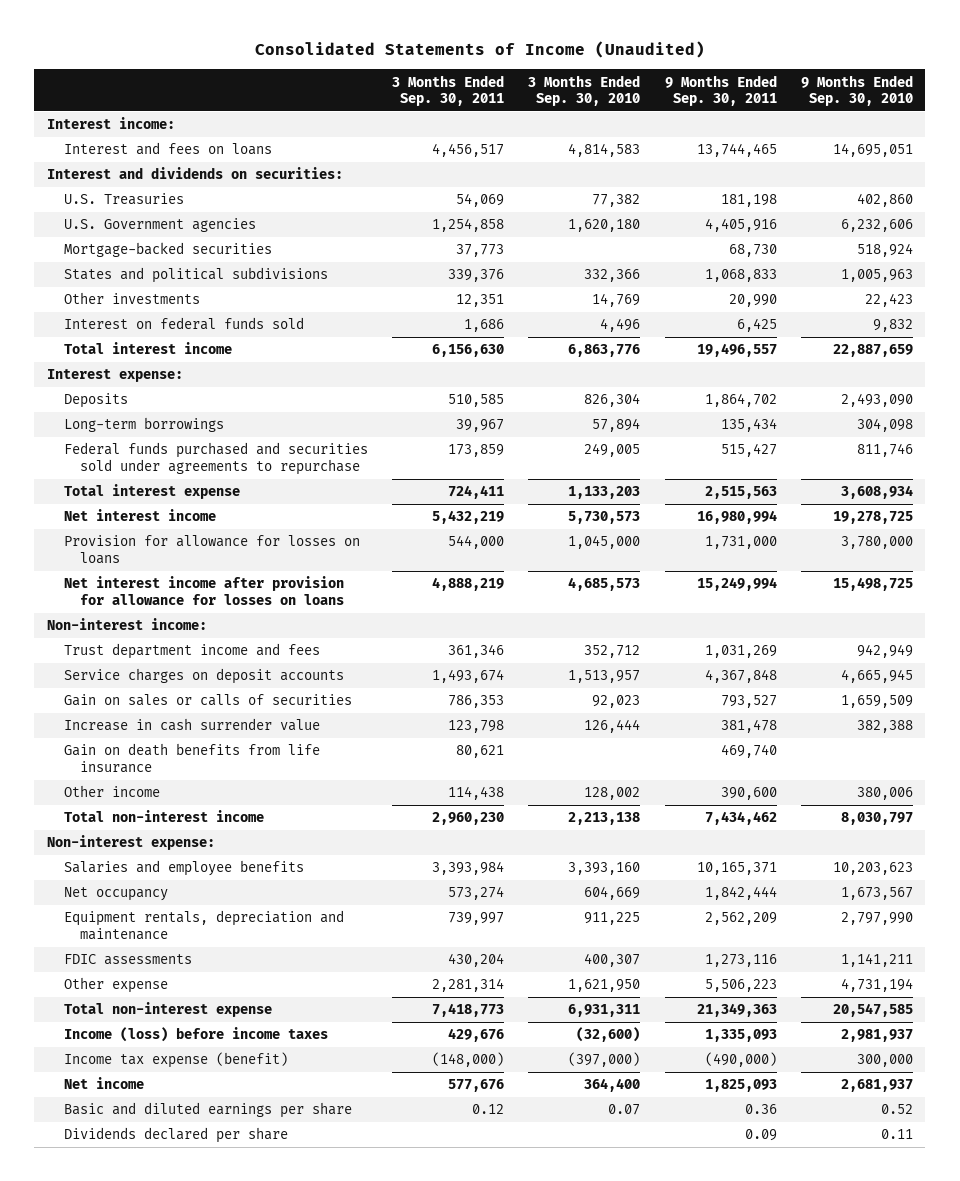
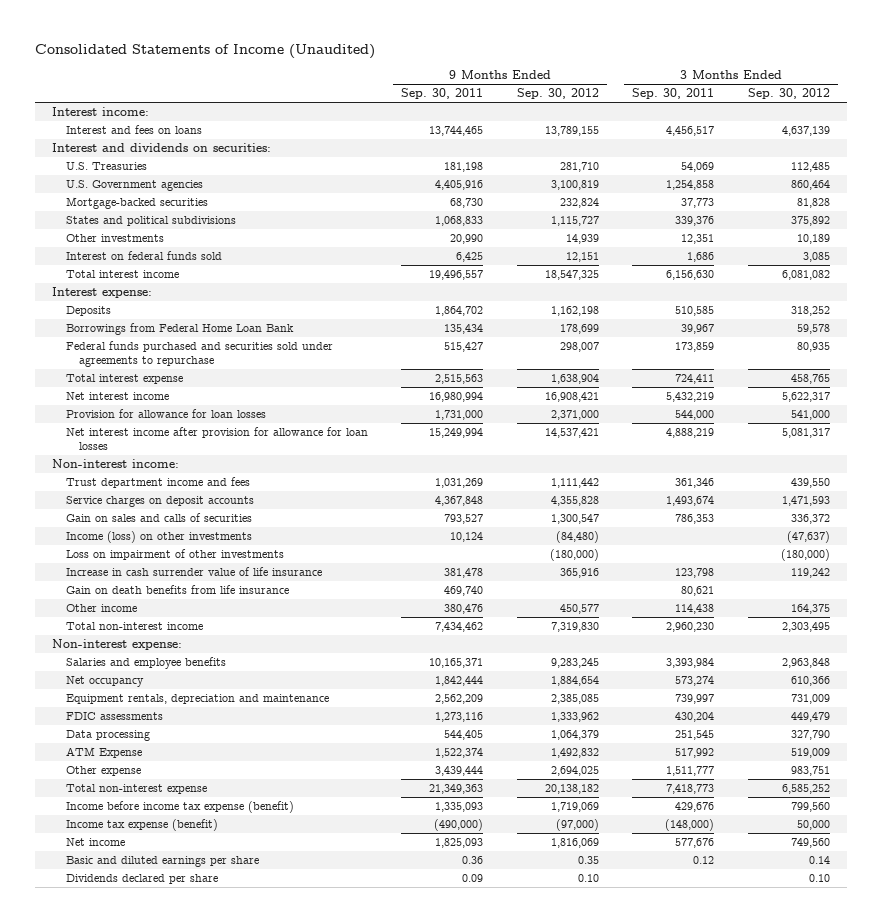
- | 3 Months Ended Sep. 30, 2011 | 3 Months Ended Sep. 30, 2010 | 9 Months Ended Sep. 30, 2011 | 9 Months Ended Sep. 30, 2010
+ | 9 Months Ended Sep. 30, 2011 | 9 Months Ended Sep. 30, 2012 | 3 Months Ended Sep. 30, 2011 | 3 Months Ended Sep. 30, 2012
- Long-term borrowings | 39,967 | 57,894 | 135,434 | 304,098
+ Borrowings from Federal Home Loan Bank | 135,434 | 178,699 | 39,967 | 59,578
- Provision for allowance for losses on loans | 544,000 | 1,045,000 | 1,731,000 | 3,780,000
- Net interest income after provision for allowance for losses on loans | 4,888,219 | 4,685,573 | 15,249,994 | 15,498,725
+ Provision for allowance for loan losses | 1,731,000 | 2,371,000 | 544,000 | 541,000
+ Net interest income after provision for allowance for loan losses | 15,249,994 | 14,537,421 | 4,888,219 | 5,081,317
- Gain on sales or calls of securities | 786,353 | 92,023 | 793,527 | 1,659,509
- Increase in cash surrender value | 123,798 | 126,444 | 381,478 | 382,388
+ Gain on sales and calls of securities | 793,527 | 1,300,547 | 786,353 | 336,372
+ Income (loss) on other investments | 10,124 | (84,480) | | (47,637)
+ Loss on impairment of other investments | | (180,000) | | (180,000)
+ Increase in cash surrender value of life insurance | 381,478 | 365,916 | 123,798 | 119,242
- Other income | 114,438 | 128,002 | 390,600 | 380,006
+ Other income | 380,476 | 450,577 | 114,438 | 164,375
- Other expense | 2,281,314 | 1,621,950 | 5,506,223 | 4,731,194
+ Data processing | 544,405 | 1,064,379 | 251,545 | 327,790
+ ATM Expense | 1,522,374 | 1,492,832 | 517,992 | 519,009
+ Other expense | 3,439,444 | 2,694,025 | 1,511,777 | 983,751
- Income (loss) before income taxes | 429,676 | (32,600) | 1,335,093 | 2,981,937
+ Income before income tax expense (benefit) | 1,335,093 | 1,719,069 | 429,676 | 799,560

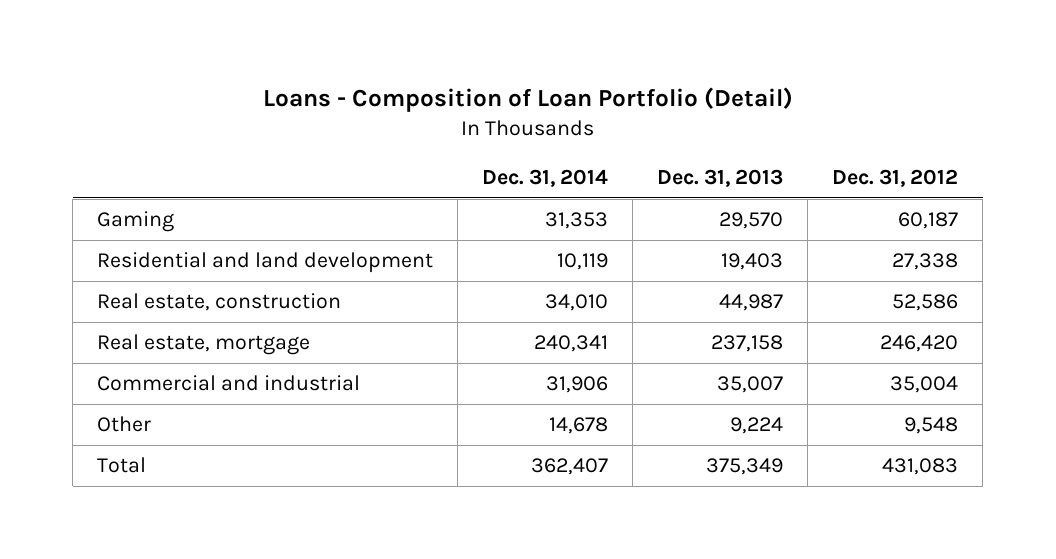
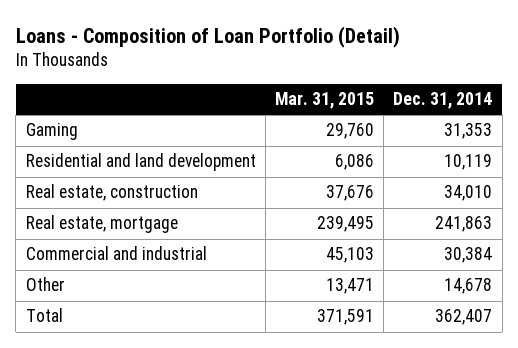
- | Dec. 31, 2014 | Dec. 31, 2013 | Dec. 31, 2012
+ | Mar. 31, 2015 | Dec. 31, 2014
- Real estate, mortgage | 240,341 | 237,158 | 246,420
- Commercial and industrial | 31,906 | 35,007 | 35,004
+ Real estate, mortgage | 239,495 | 241,863
+ Commercial and industrial | 45,103 | 30,384

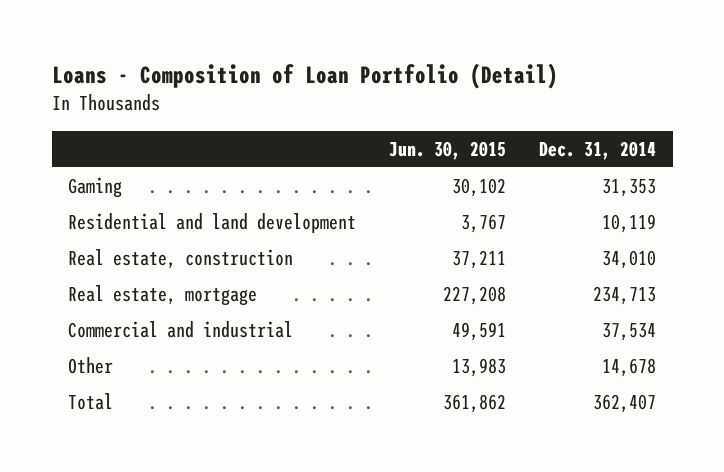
- | Mar. 31, 2015 | Dec. 31, 2014
+ | Jun. 30, 2015 | Dec. 31, 2014
- Real estate, mortgage | 239,495 | 241,863
- Commercial and industrial | 45,103 | 30,384
+ Real estate, mortgage | 227,208 | 234,713
+ Commercial and industrial | 49,591 | 37,534

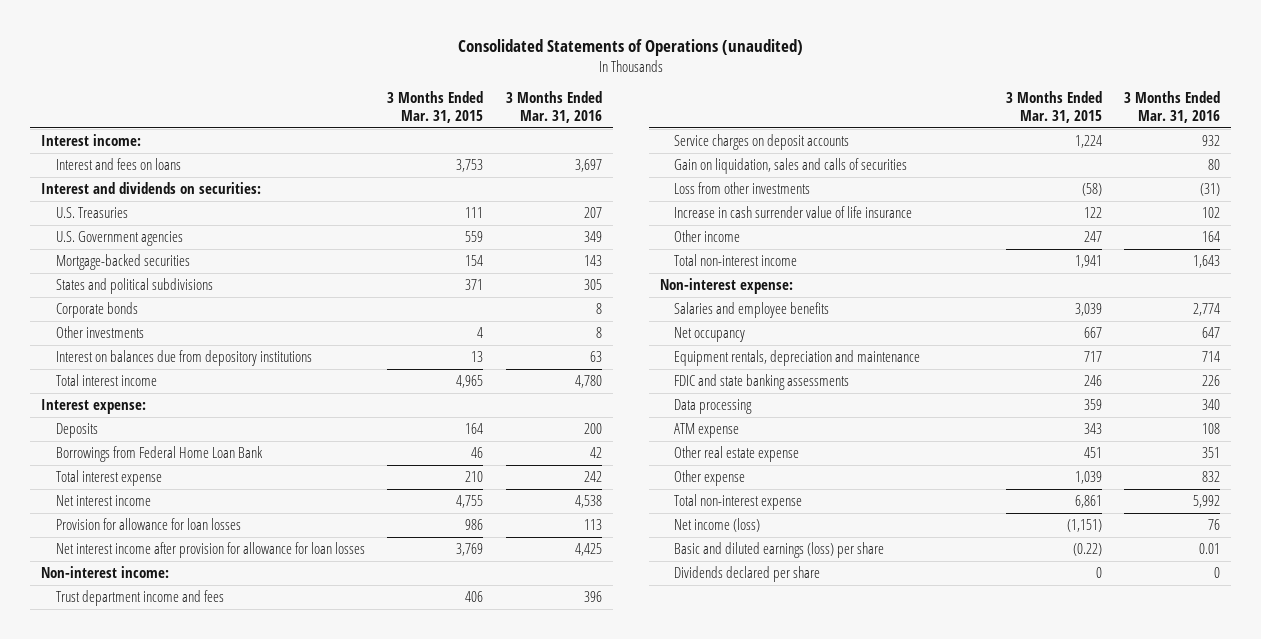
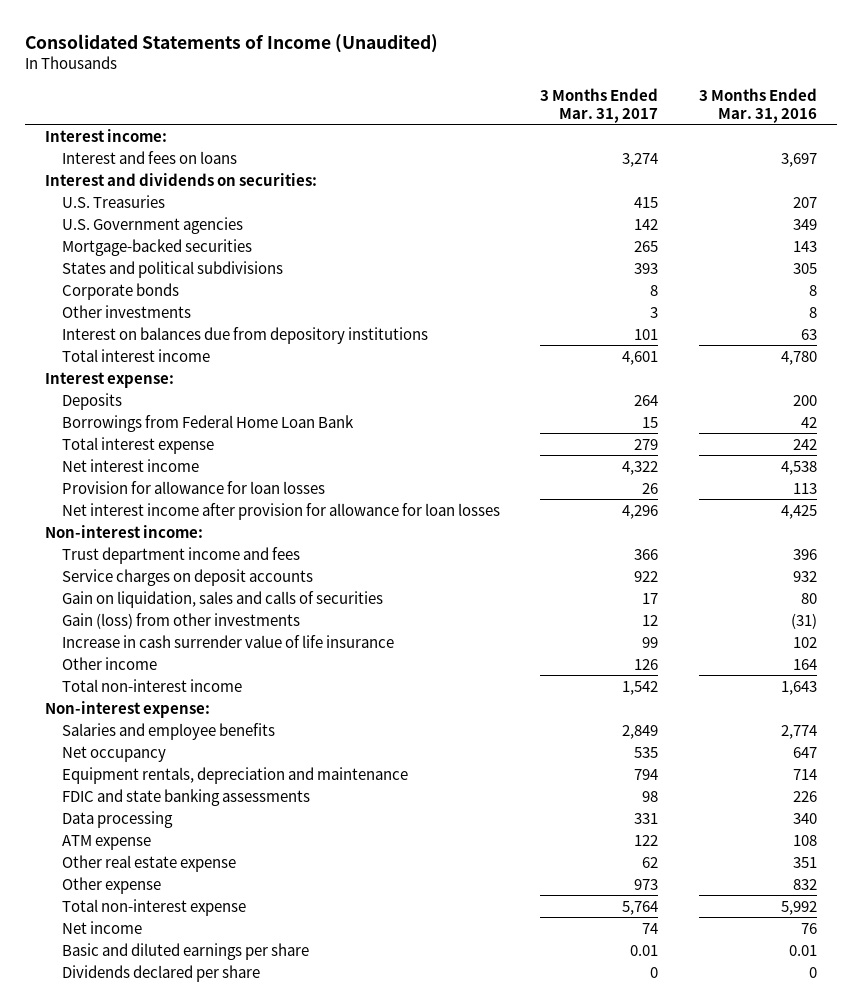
- Consolidated Statements of Operations (unaudited)
+ Consolidated Statements of Income (Unaudited)
- | 3 Months Ended Mar. 31, 2015 | 3 Months Ended Mar. 31, 2016
+ | 3 Months Ended Mar. 31, 2017 | 3 Months Ended Mar. 31, 2016
- Loss from other investments | (58) | (31)
+ Gain (loss) from other investments | 12 | (31)
- Net income (loss) | (1,151) | 76
- Basic and diluted earnings (loss) per share | (0.22) | 0.01
+ Net income | 74 | 76
+ Basic and diluted earnings per share | 0.01 | 0.01

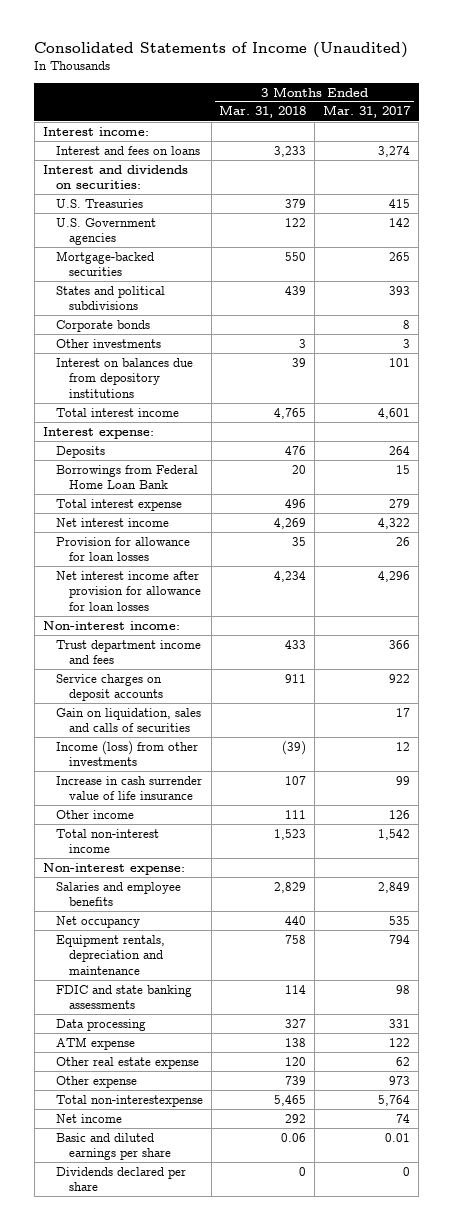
- | 3 Months Ended Mar. 31, 2017 | 3 Months Ended Mar. 31, 2016
+ | 3 Months Ended Mar. 31, 2018 | 3 Months Ended Mar. 31, 2017
- Gain (loss) from other investments | 12 | (31)
+ Income (loss) from other investments | (39) | 12
- Total non-interest expense | 5,764 | 5,992
+ Total non-interestexpense | 5,465 | 5,764

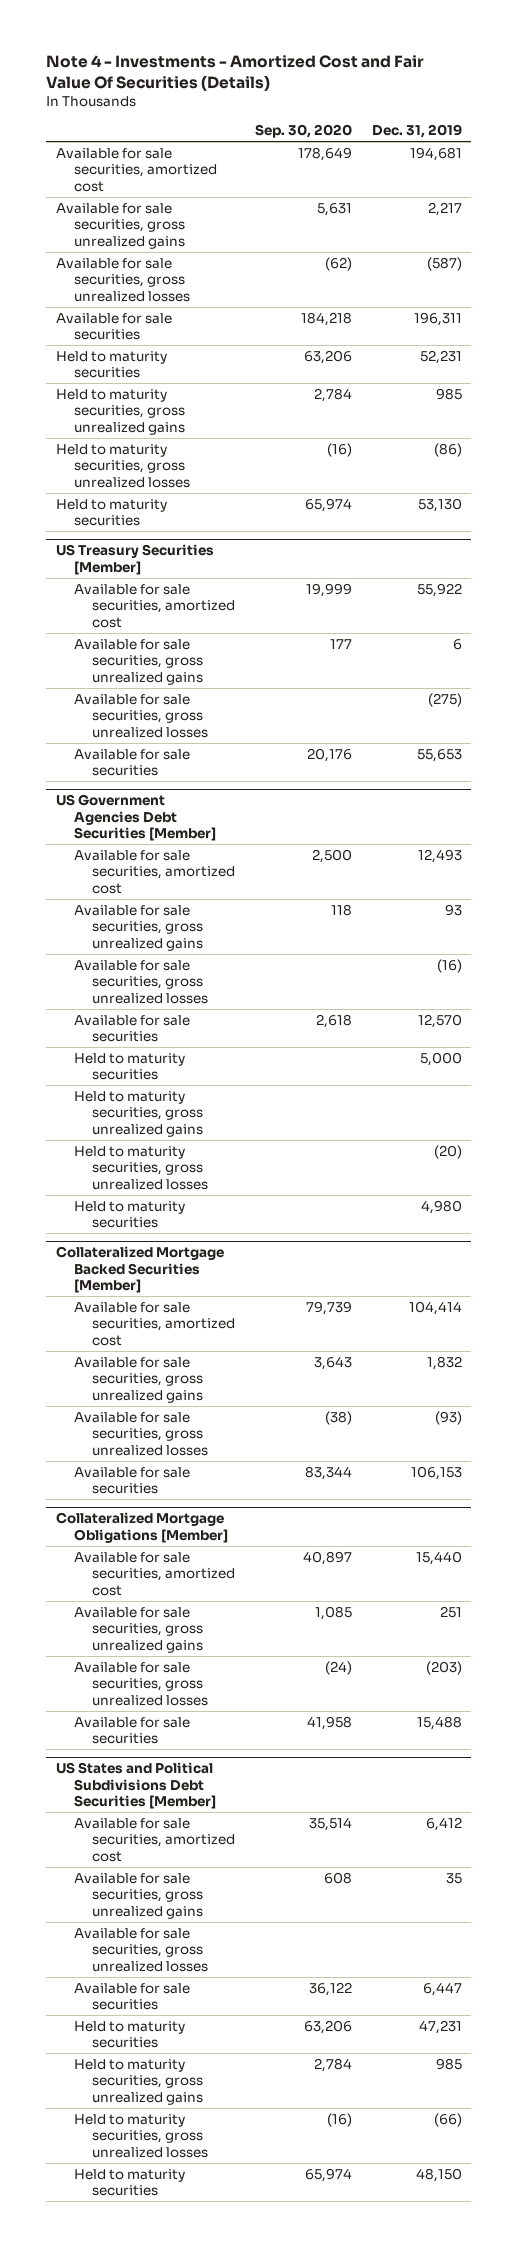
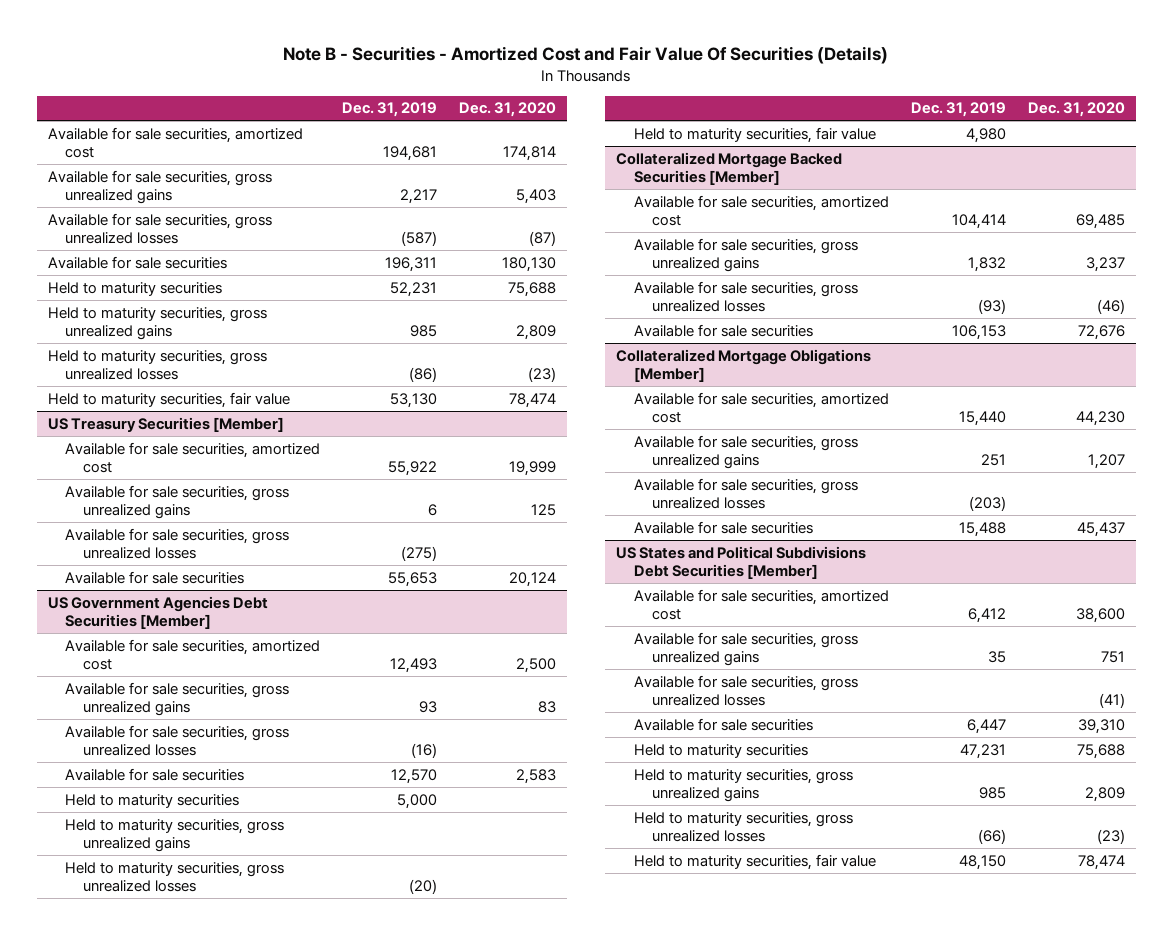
- Note 4 - Investments - Amortized Cost and Fair Value Of Securities (Details)
+ Note B - Securities - Amortized Cost and Fair Value Of Securities (Details)
- | Sep. 30, 2020 | Dec. 31, 2019
+ | Dec. 31, 2019 | Dec. 31, 2020
- Held to maturity securities | 65,974 | 53,130
+ Held to maturity securities, fair value | 53,130 | 78,474
@ US Government Agencies Debt Securities [Member]
- Held to maturity securities | | 4,980
+ Held to maturity securities, fair value | 4,980 |
@ US States and Political Subdivisions Debt Securities [Member]
- Held to maturity securities | 65,974 | 48,150
+ Held to maturity securities, fair value | 48,150 | 78,474

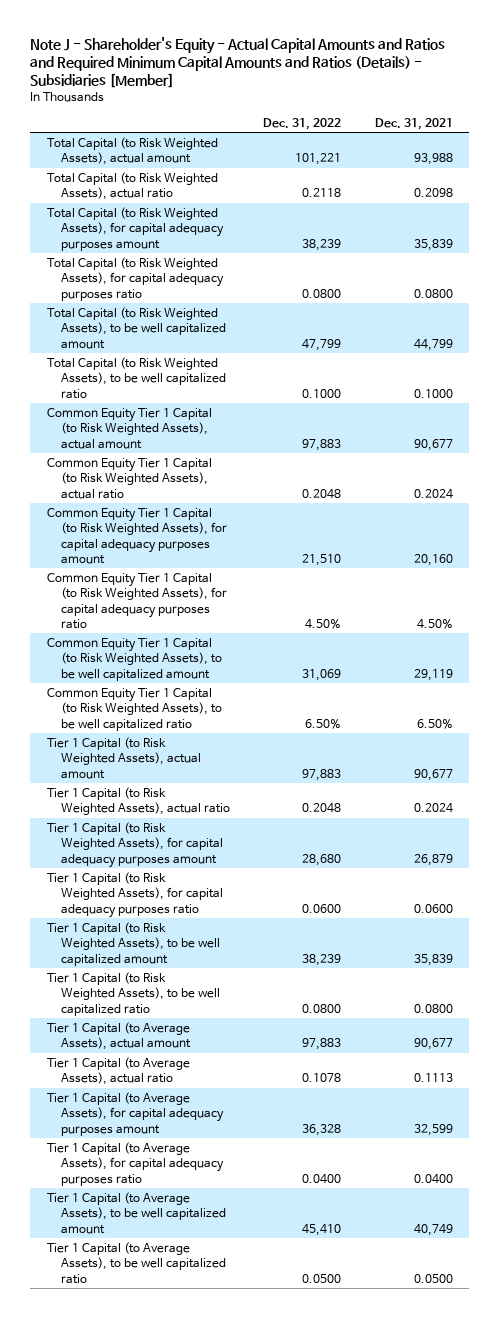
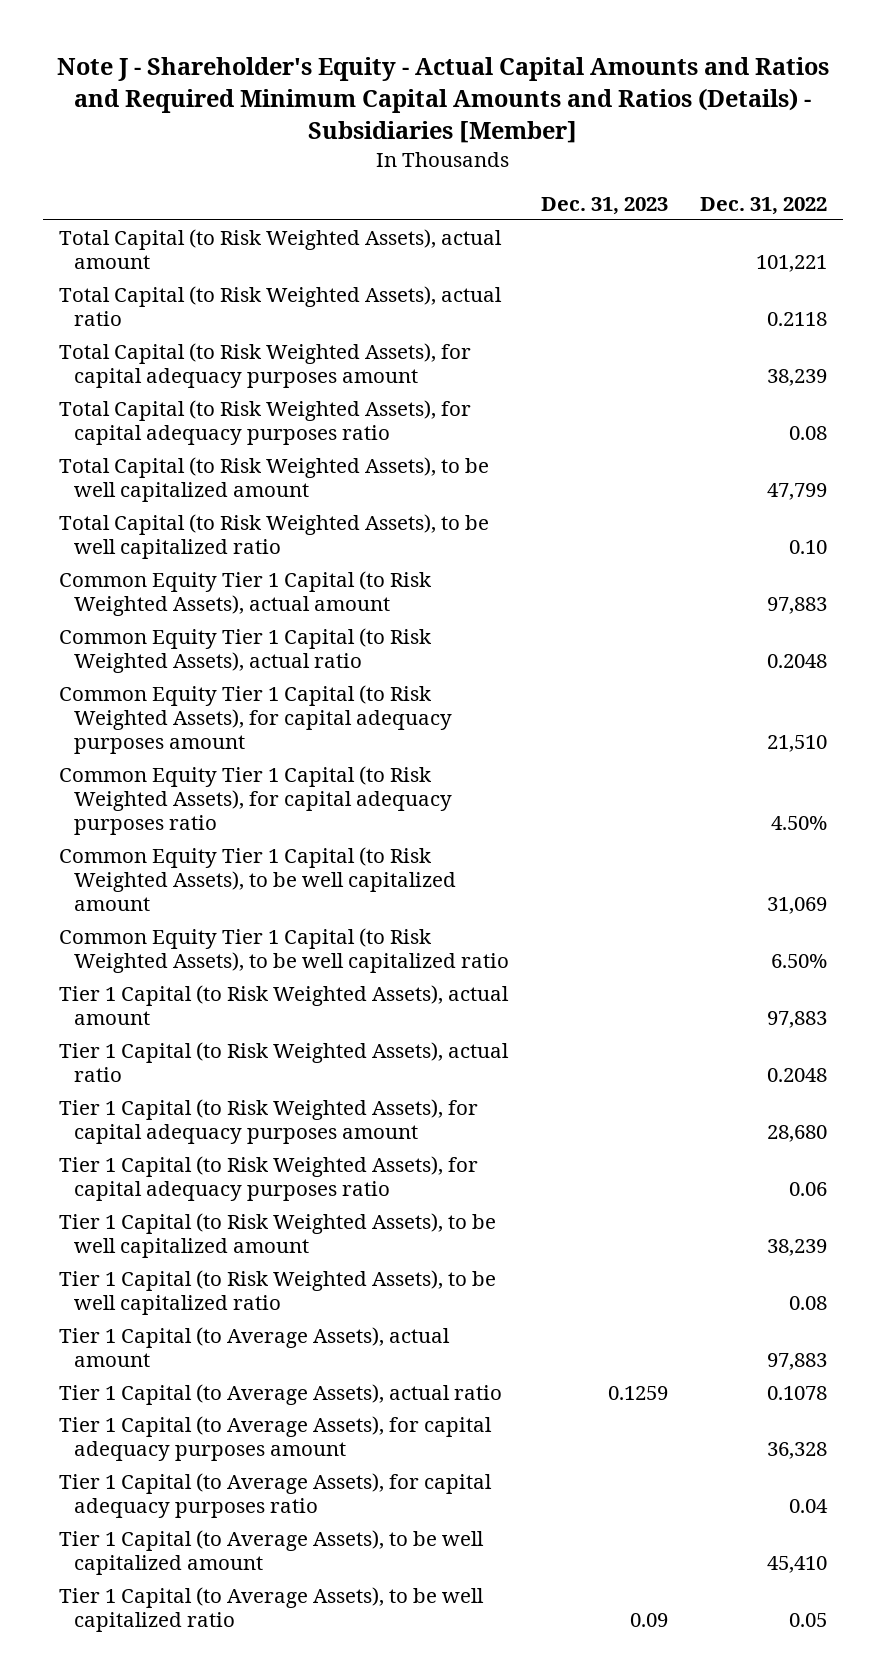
- | Dec. 31, 2022 | Dec. 31, 2021
+ | Dec. 31, 2023 | Dec. 31, 2022
- Total Capital (to Risk Weighted Assets), for capital adequacy purposes ratio | 0.0800 | 0.0800
+ Total Capital (to Risk Weighted Assets), for capital adequacy purposes ratio | | 0.08
- Total Capital (to Risk Weighted Assets), to be well capitalized ratio | 0.1000 | 0.1000
+ Total Capital (to Risk Weighted Assets), to be well capitalized ratio | | 0.10
- Tier 1 Capital (to Risk Weighted Assets), for capital adequacy purposes ratio | 0.0600 | 0.0600
+ Tier 1 Capital (to Risk Weighted Assets), for capital adequacy purposes ratio | | 0.06
- Tier 1 Capital (to Risk Weighted Assets), to be well capitalized ratio | 0.0800 | 0.0800
+ Tier 1 Capital (to Risk Weighted Assets), to be well capitalized ratio | | 0.08
- Tier 1 Capital (to Average Assets), for capital adequacy purposes ratio | 0.0400 | 0.0400
+ Tier 1 Capital (to Average Assets), for capital adequacy purposes ratio | | 0.04
- Tier 1 Capital (to Average Assets), to be well capitalized ratio | 0.0500 | 0.0500
+ Tier 1 Capital (to Average Assets), to be well capitalized ratio | 0.09 | 0.05

